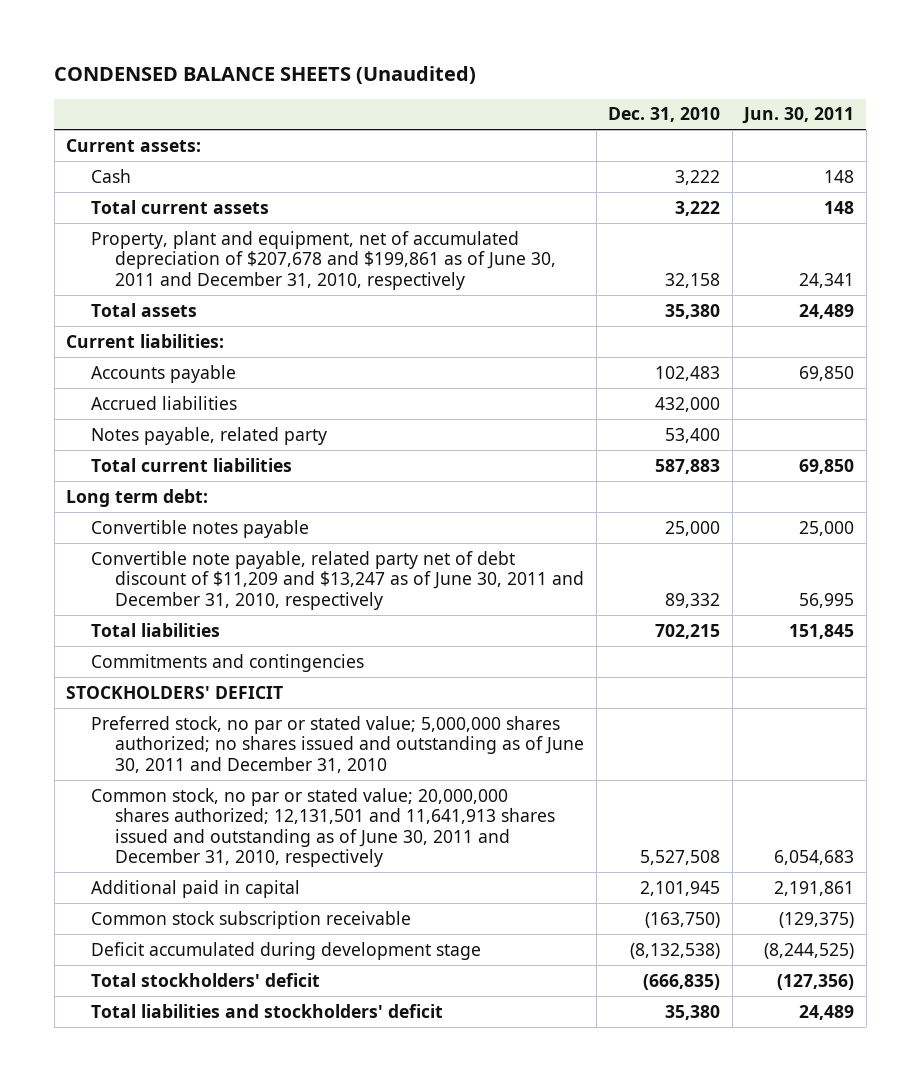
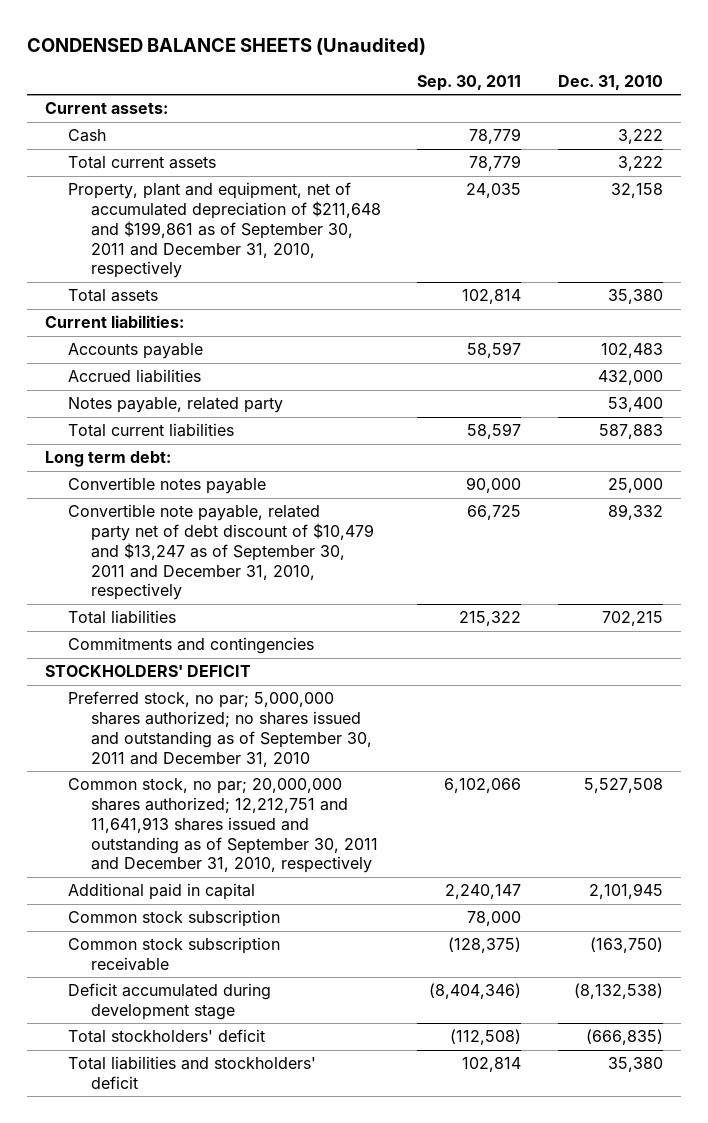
- | Dec. 31, 2010 | Jun. 30, 2011
+ | Sep. 30, 2011 | Dec. 31, 2010
- Property, plant and equipment, net of accumulated depreciation of $207,678 and $199,861 as of June 30, 2011 and December 31, 2010, respectively | 32,158 | 24,341
+ Property, plant and equipment, net of accumulated depreciation of $211,648 and $199,861 as of September 30, 2011 and December 31, 2010, respectively | 24,035 | 32,158
- Convertible note payable, related party net of debt discount of $11,209 and $13,247 as of June 30, 2011 and December 31, 2010, respectively | 89,332 | 56,995
+ Convertible note payable, related party net of debt discount of $10,479 and $13,247 as of September 30, 2011 and December 31, 2010, respectively | 66,725 | 89,332
- Preferred stock, no par or stated value; 5,000,000 shares authorized; no shares issued and outstanding as of June 30, 2011 and December 31, 2010
- Common stock, no par or stated value; 20,000,000 shares authorized; 12,131,501 and 11,641,913 shares issued and outstanding as of June 30, 2011 and December 31, 2010, respectively | 5,527,508 | 6,054,683
+ Preferred stock, no par; 5,000,000 shares authorized; no shares issued and outstanding as of September 30, 2011 and December 31, 2010
+ Common stock, no par; 20,000,000 shares authorized; 12,212,751 and 11,641,913 shares issued and outstanding as of September 30, 2011 and December 31, 2010, respectively | 6,102,066 | 5,527,508
+ Common stock subscription | 78,000 |

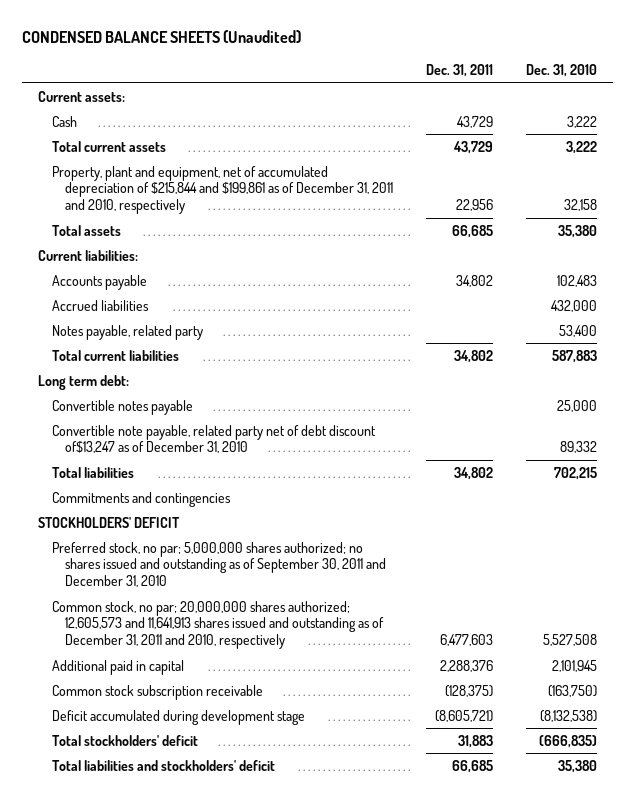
- | Sep. 30, 2011 | Dec. 31, 2010
+ | Dec. 31, 2011 | Dec. 31, 2010
- Property, plant and equipment, net of accumulated depreciation of $211,648 and $199,861 as of September 30, 2011 and December 31, 2010, respectively | 24,035 | 32,158
+ Property, plant and equipment, net of accumulated depreciation of $215,844 and $199,861 as of December 31, 2011 and 2010, respectively | 22,956 | 32,158
- Convertible note payable, related party net of debt discount of $10,479 and $13,247 as of September 30, 2011 and December 31, 2010, respectively | 66,725 | 89,332
+ Convertible note payable, related party net of debt discount of$13,247 as of December 31, 2010 | | 89,332
- Common stock, no par; 20,000,000 shares authorized; 12,212,751 and 11,641,913 shares issued and outstanding as of September 30, 2011 and December 31, 2010, respectively | 6,102,066 | 5,527,508
+ Common stock, no par; 20,000,000 shares authorized; 12,605,573 and 11,641,913 shares issued and outstanding as of December 31, 2011 and 2010, respectively | 6,477,603 | 5,527,508
- Common stock subscription | 78,000 |

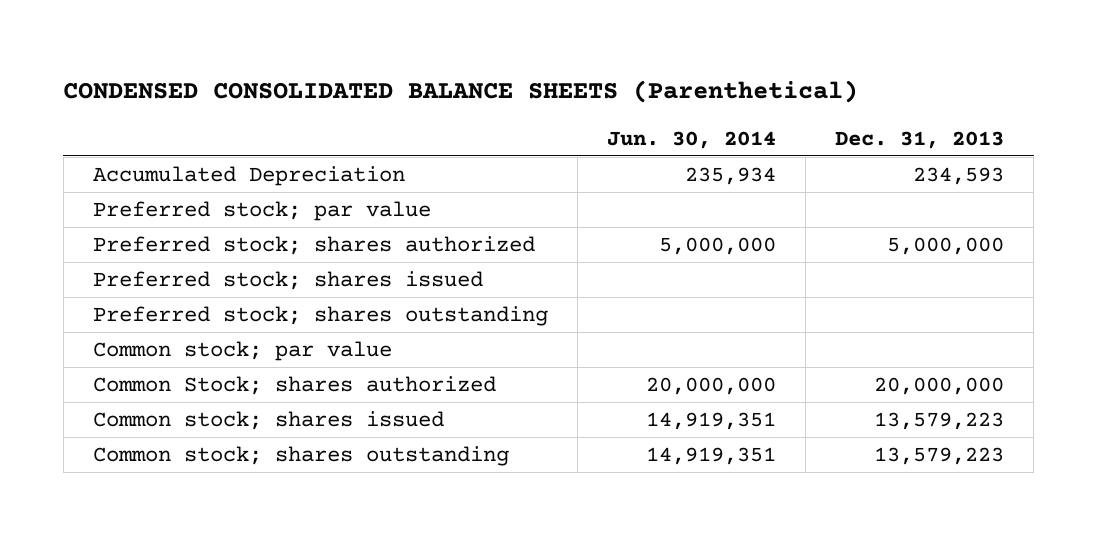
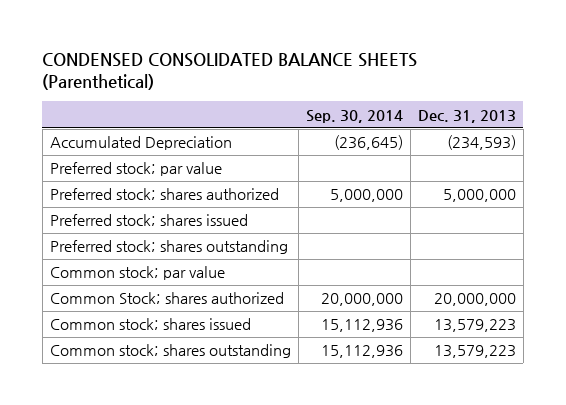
- | Jun. 30, 2014 | Dec. 31, 2013
+ | Sep. 30, 2014 | Dec. 31, 2013
- Accumulated Depreciation | 235,934 | 234,593
+ Accumulated Depreciation | (236,645) | (234,593)

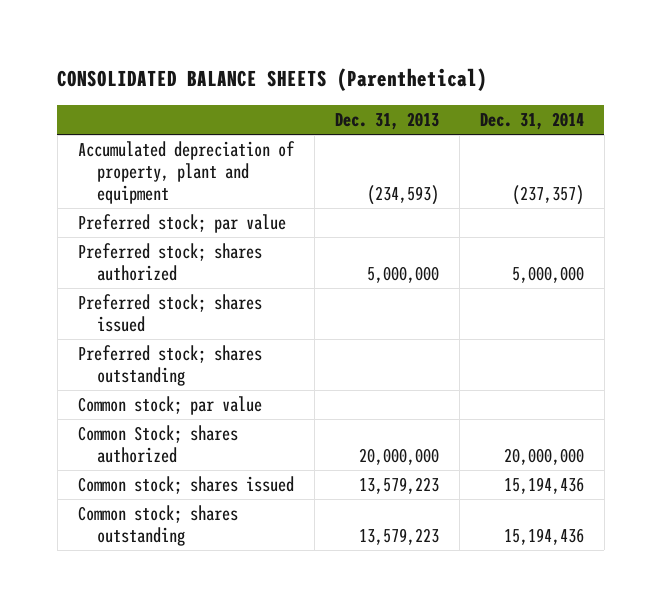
- CONDENSED CONSOLIDATED BALANCE SHEETS (Parenthetical)
+ CONSOLIDATED BALANCE SHEETS (Parenthetical)
- | Sep. 30, 2014 | Dec. 31, 2013
+ | Dec. 31, 2013 | Dec. 31, 2014
- Accumulated Depreciation | (236,645) | (234,593)
+ Accumulated depreciation of property, plant and equipment | (234,593) | (237,357)

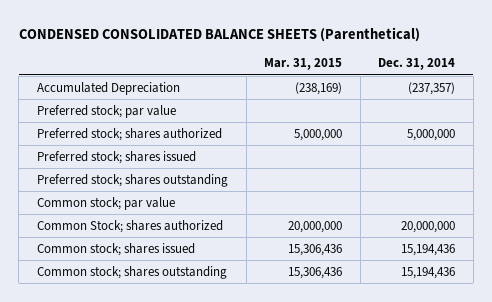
- CONSOLIDATED BALANCE SHEETS (Parenthetical)
+ CONDENSED CONSOLIDATED BALANCE SHEETS (Parenthetical)
- | Dec. 31, 2013 | Dec. 31, 2014
+ | Mar. 31, 2015 | Dec. 31, 2014
- Accumulated depreciation of property, plant and equipment | (234,593) | (237,357)
+ Accumulated Depreciation | (238,169) | (237,357)

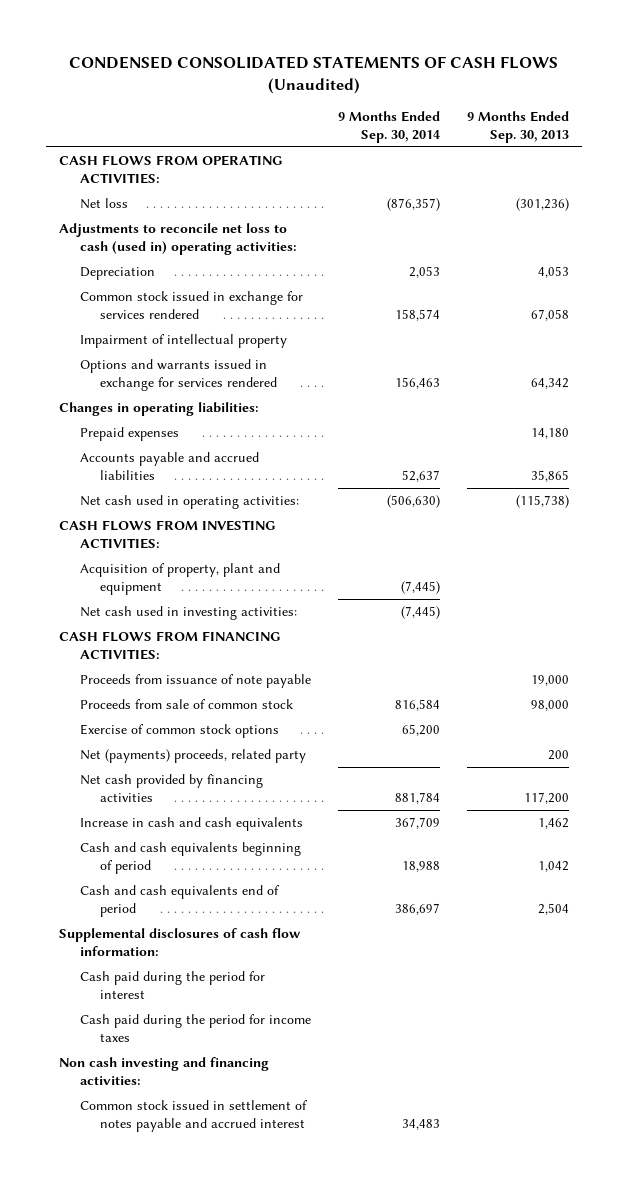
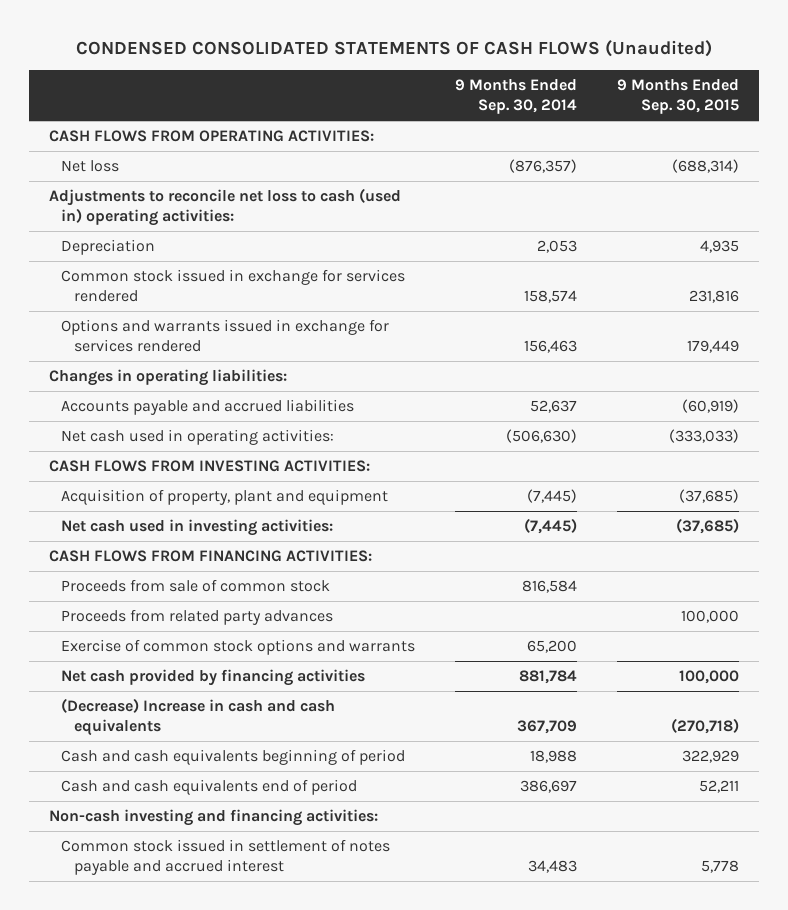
- | 9 Months Ended Sep. 30, 2014 | 9 Months Ended Sep. 30, 2013
+ | 9 Months Ended Sep. 30, 2014 | 9 Months Ended Sep. 30, 2015
- Impairment of intellectual property
- Prepaid expenses | | 14,180
- Proceeds from issuance of note payable | | 19,000
- Exercise of common stock options | 65,200 |
- Net (payments) proceeds, related party | | 200
+ Proceeds from related party advances | | 100,000
+ Exercise of common stock options and warrants | 65,200 |
- Increase in cash and cash equivalents | 367,709 | 1,462
+ (Decrease) Increase in cash and cash equivalents | 367,709 | (270,718)
- Supplemental disclosures of cash flow information:
- Cash paid during the period for interest
- Cash paid during the period for income taxes
- Non cash investing and financing activities:
+ Non-cash investing and financing activities:

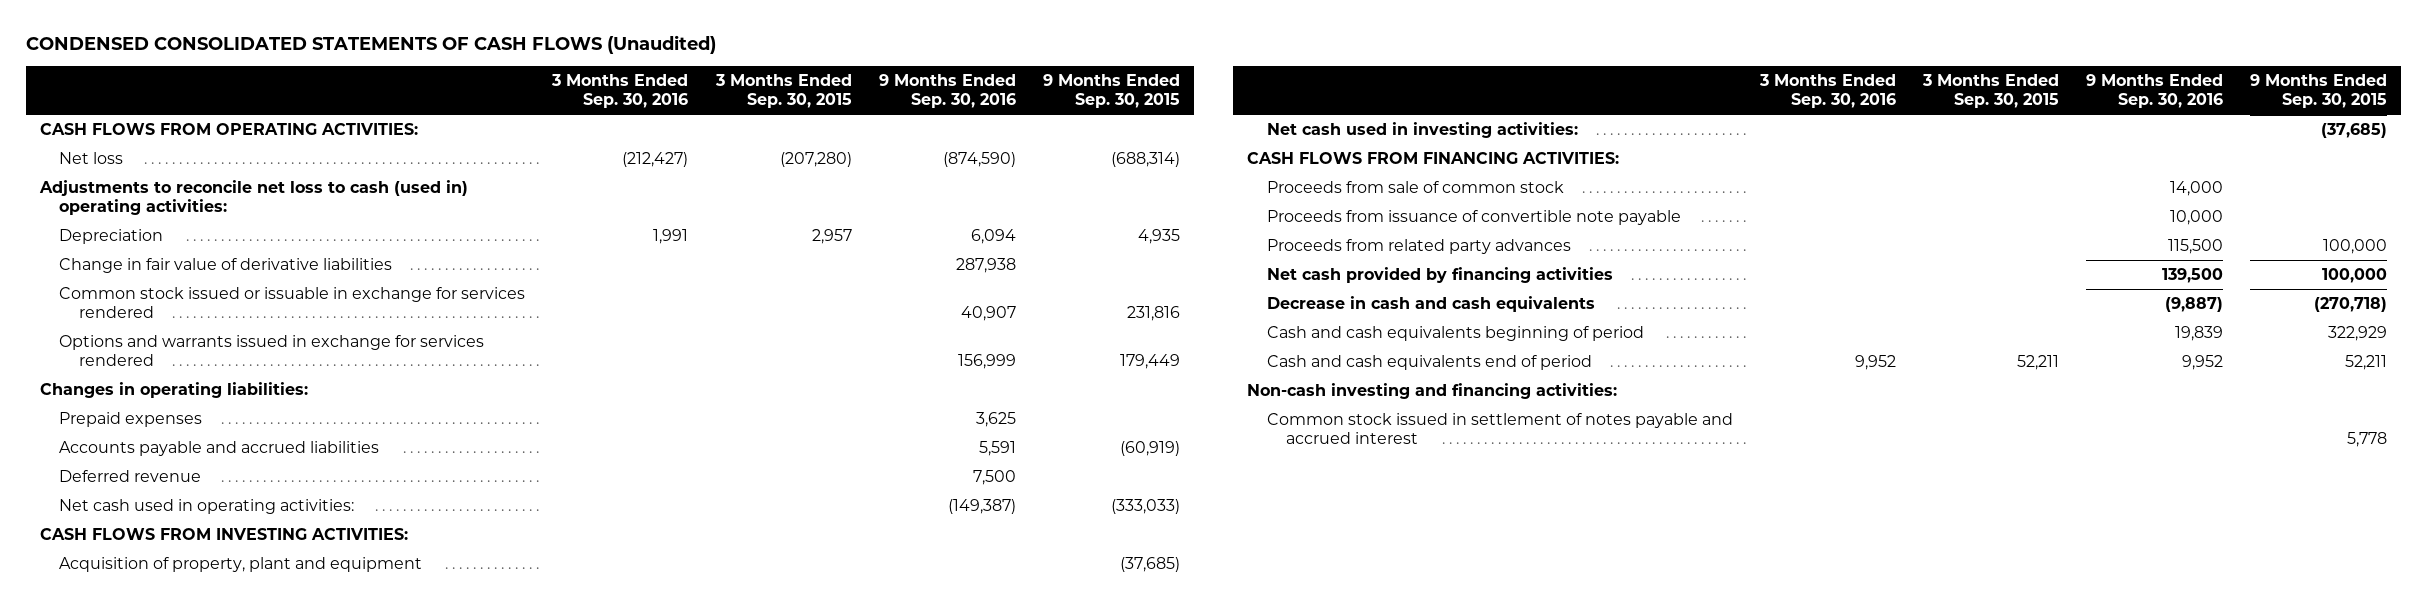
- | 9 Months Ended Sep. 30, 2014 | 9 Months Ended Sep. 30, 2015
+ | 3 Months Ended Sep. 30, 2016 | 3 Months Ended Sep. 30, 2015 | 9 Months Ended Sep. 30, 2016 | 9 Months Ended Sep. 30, 2015
- Common stock issued in exchange for services rendered | 158,574 | 231,816
+ Change in fair value of derivative liabilities | | | 287,938 |
+ Common stock issued or issuable in exchange for services rendered | | | 40,907 | 231,816
+ Prepaid expenses | | | 3,625 |
+ Deferred revenue | | | 7,500 |
+ Proceeds from issuance of convertible note payable | | | 10,000 |
- Exercise of common stock options and warrants | 65,200 |
- (Decrease) Increase in cash and cash equivalents | 367,709 | (270,718)
+ Decrease in cash and cash equivalents | | | (9,887) | (270,718)

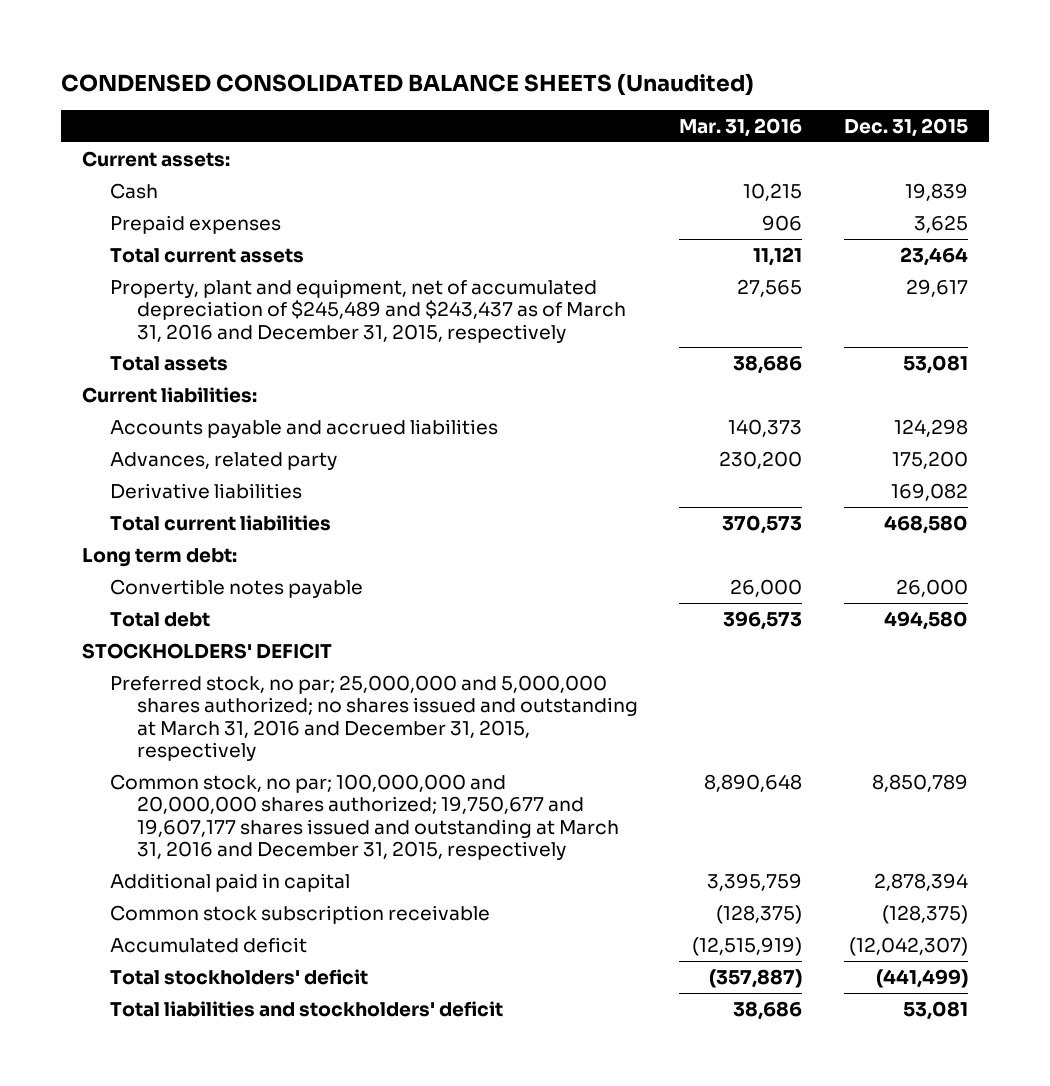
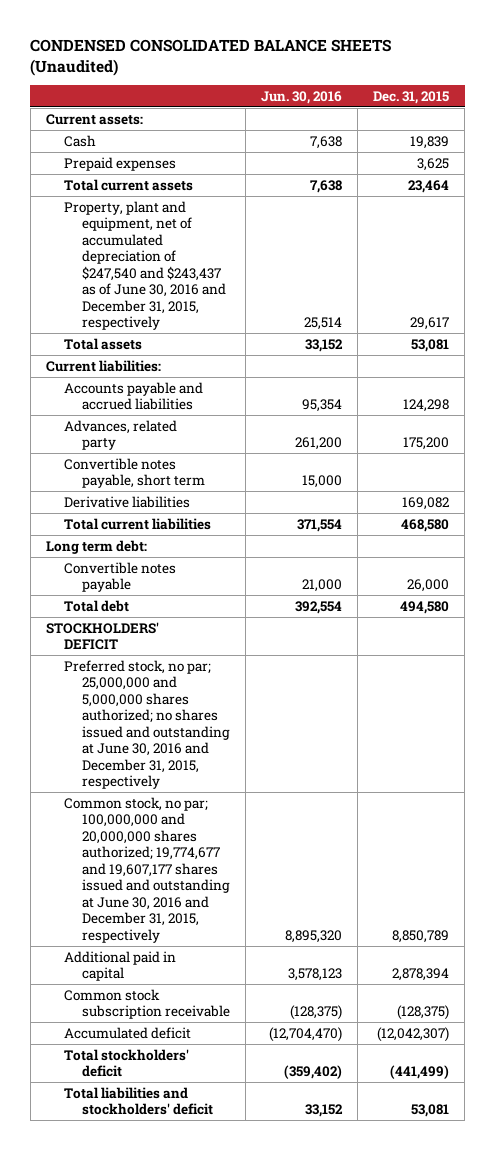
- | Mar. 31, 2016 | Dec. 31, 2015
+ | Jun. 30, 2016 | Dec. 31, 2015
- Property, plant and equipment, net of accumulated depreciation of $245,489 and $243,437 as of March 31, 2016 and December 31, 2015, respectively | 27,565 | 29,617
+ Property, plant and equipment, net of accumulated depreciation of $247,540 and $243,437 as of June 30, 2016 and December 31, 2015, respectively | 25,514 | 29,617
+ Convertible notes payable, short term | 15,000 |
- Preferred stock, no par; 25,000,000 and 5,000,000 shares authorized; no shares issued and outstanding at March 31, 2016 and December 31, 2015, respectively
- Common stock, no par; 100,000,000 and 20,000,000 shares authorized; 19,750,677 and 19,607,177 shares issued and outstanding at March 31, 2016 and December 31, 2015, respectively | 8,890,648 | 8,850,789
+ Preferred stock, no par; 25,000,000 and 5,000,000 shares authorized; no shares issued and outstanding at June 30, 2016 and December 31, 2015, respectively
+ Common stock, no par; 100,000,000 and 20,000,000 shares authorized; 19,774,677 and 19,607,177 shares issued and outstanding at June 30, 2016 and December 31, 2015, respectively | 8,895,320 | 8,850,789

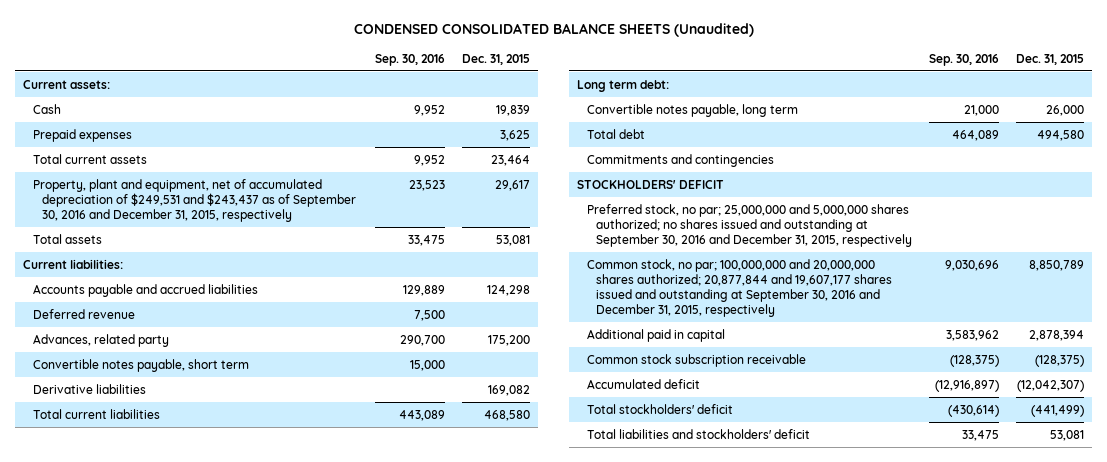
- | Jun. 30, 2016 | Dec. 31, 2015
+ | Sep. 30, 2016 | Dec. 31, 2015
- Property, plant and equipment, net of accumulated depreciation of $247,540 and $243,437 as of June 30, 2016 and December 31, 2015, respectively | 25,514 | 29,617
+ Property, plant and equipment, net of accumulated depreciation of $249,531 and $243,437 as of September 30, 2016 and December 31, 2015, respectively | 23,523 | 29,617
+ Deferred revenue | 7,500 |
- Convertible notes payable | 21,000 | 26,000
+ Convertible notes payable, long term | 21,000 | 26,000
+ Commitments and contingencies
- Preferred stock, no par; 25,000,000 and 5,000,000 shares authorized; no shares issued and outstanding at June 30, 2016 and December 31, 2015, respectively
- Common stock, no par; 100,000,000 and 20,000,000 shares authorized; 19,774,677 and 19,607,177 shares issued and outstanding at June 30, 2016 and December 31, 2015, respectively | 8,895,320 | 8,850,789
+ Preferred stock, no par; 25,000,000 and 5,000,000 shares authorized; no shares issued and outstanding at September 30, 2016 and December 31, 2015, respectively
+ Common stock, no par; 100,000,000 and 20,000,000 shares authorized; 20,877,844 and 19,607,177 shares issued and outstanding at September 30, 2016 and December 31, 2015, respectively | 9,030,696 | 8,850,789

